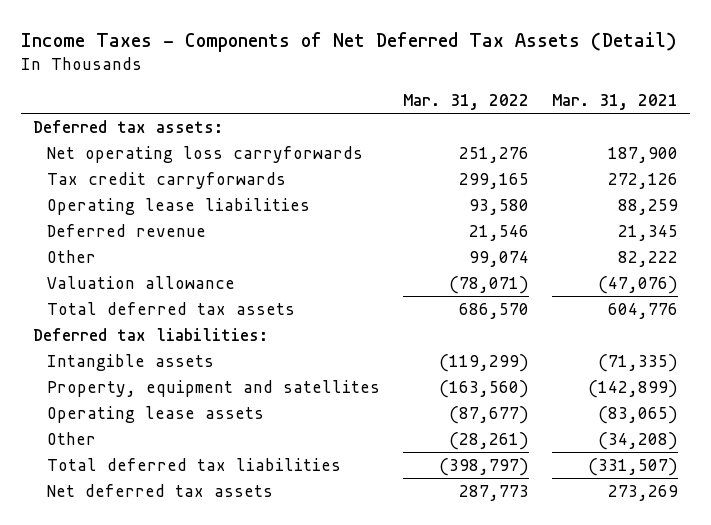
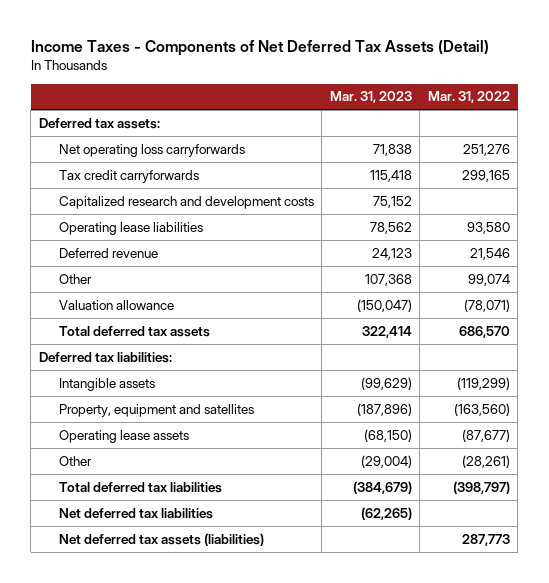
- | Mar. 31, 2022 | Mar. 31, 2021
+ | Mar. 31, 2023 | Mar. 31, 2022
+ Capitalized research and development costs | 75,152 |
- Net deferred tax assets | 287,773 | 273,269
+ Net deferred tax liabilities | (62,265) |
+ Net deferred tax assets (liabilities) | | 287,773

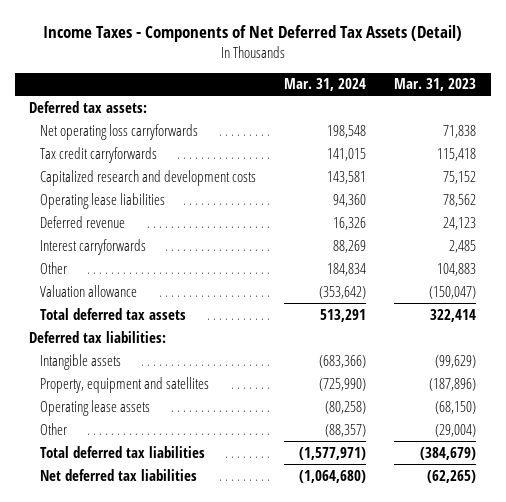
- | Mar. 31, 2023 | Mar. 31, 2022
+ | Mar. 31, 2024 | Mar. 31, 2023
- Other | 107,368 | 99,074
+ Interest carryforwards | 88,269 | 2,485
+ Other | 184,834 | 104,883
- Net deferred tax assets (liabilities) | | 287,773

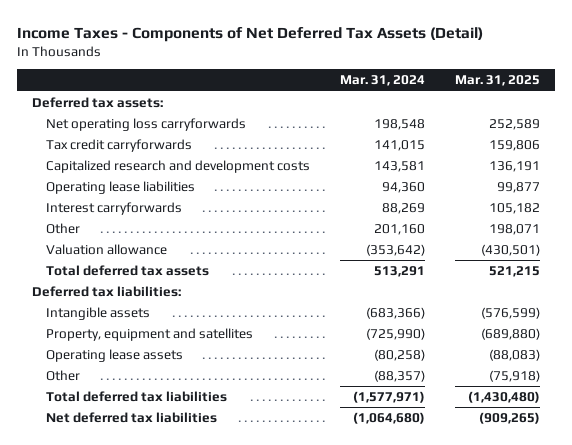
- | Mar. 31, 2024 | Mar. 31, 2023
+ | Mar. 31, 2024 | Mar. 31, 2025
- Deferred revenue | 16,326 | 24,123
- Other | 184,834 | 104,883
+ Other | 201,160 | 198,071

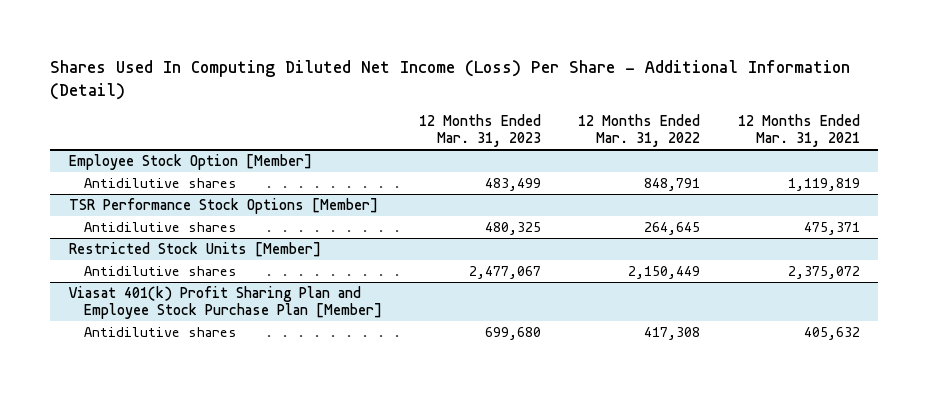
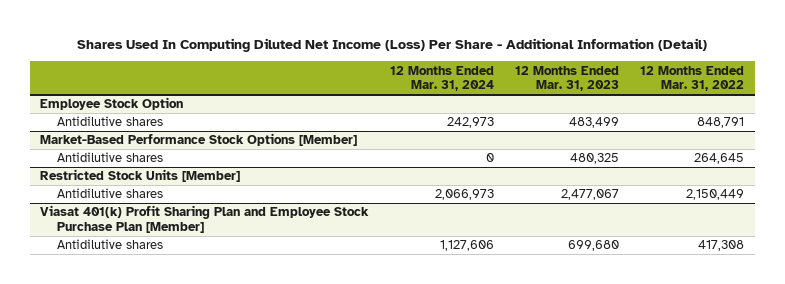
- | 12 Months Ended Mar. 31, 2023 | 12 Months Ended Mar. 31, 2022 | 12 Months Ended Mar. 31, 2021
+ | 12 Months Ended Mar. 31, 2024 | 12 Months Ended Mar. 31, 2023 | 12 Months Ended Mar. 31, 2022
- Employee Stock Option [Member]
+ Employee Stock Option
- TSR Performance Stock Options [Member]
+ Market-Based Performance Stock Options [Member]

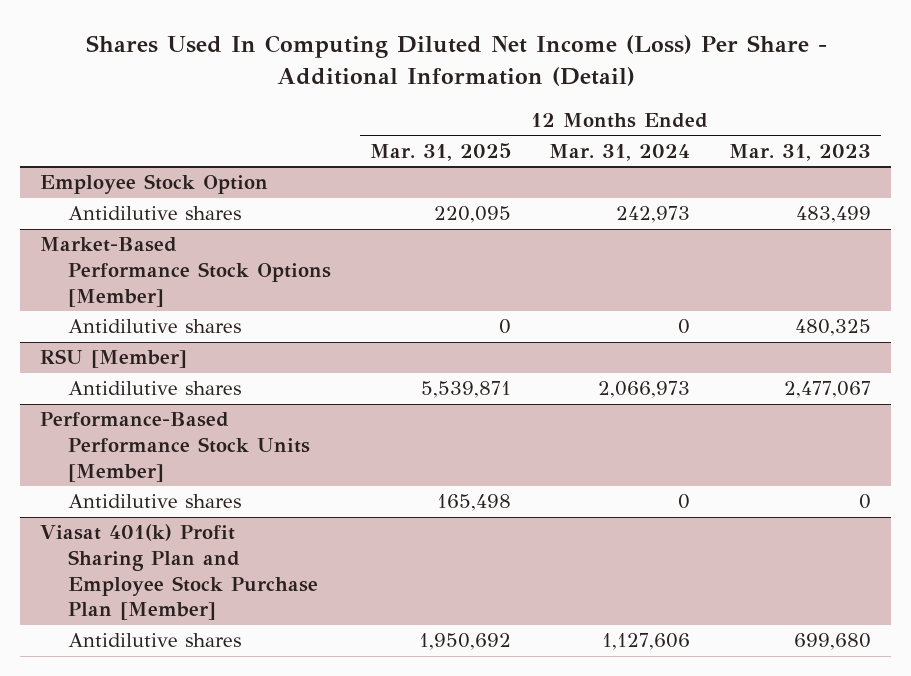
- | 12 Months Ended Mar. 31, 2024 | 12 Months Ended Mar. 31, 2023 | 12 Months Ended Mar. 31, 2022
+ | 12 Months Ended Mar. 31, 2025 | 12 Months Ended Mar. 31, 2024 | 12 Months Ended Mar. 31, 2023
- Restricted Stock Units [Member]
+ RSU [Member]
+ Performance-Based Performance Stock Units [Member]
+ Antidilutive shares | 165,498 | 0 | 0

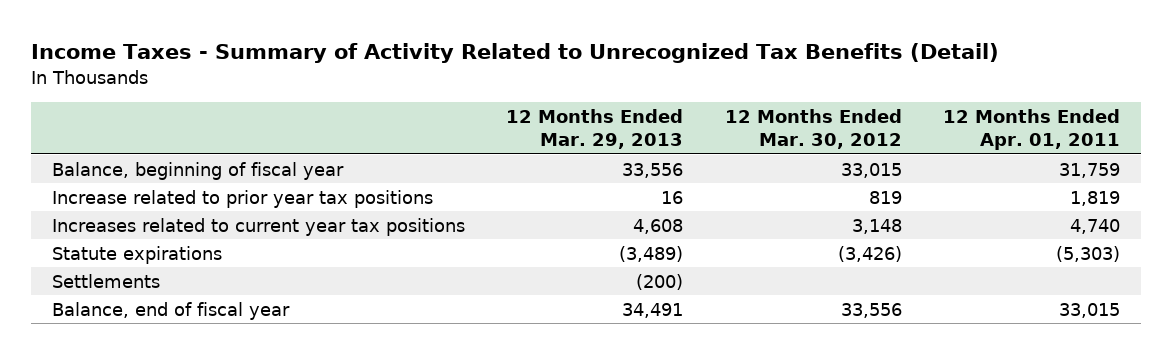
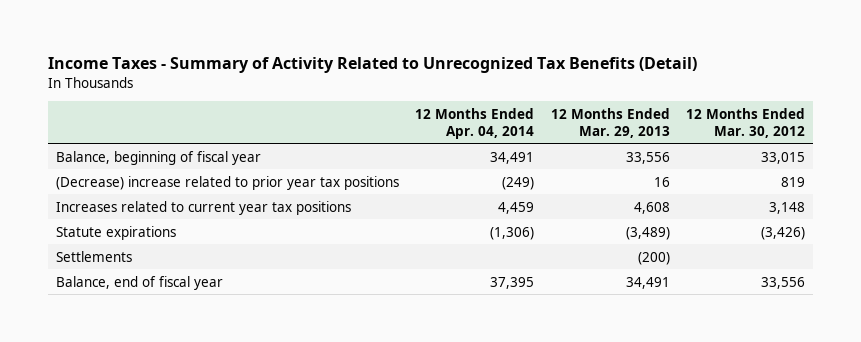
- | 12 Months Ended Mar. 29, 2013 | 12 Months Ended Mar. 30, 2012 | 12 Months Ended Apr. 01, 2011
+ | 12 Months Ended Apr. 04, 2014 | 12 Months Ended Mar. 29, 2013 | 12 Months Ended Mar. 30, 2012
- Increase related to prior year tax positions | 16 | 819 | 1,819
+ (Decrease) increase related to prior year tax positions | (249) | 16 | 819

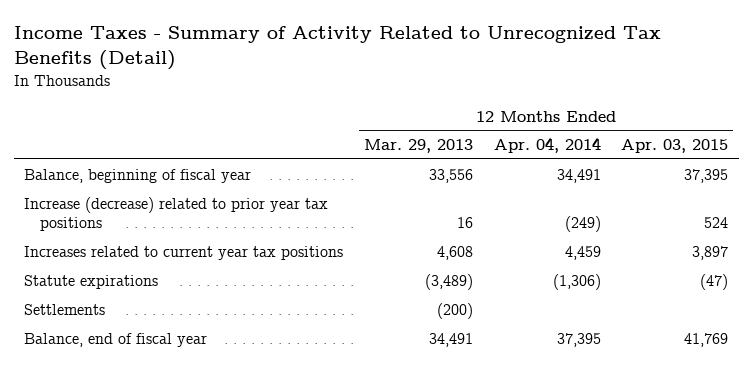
- | 12 Months Ended Apr. 04, 2014 | 12 Months Ended Mar. 29, 2013 | 12 Months Ended Mar. 30, 2012
+ | 12 Months Ended Mar. 29, 2013 | 12 Months Ended Apr. 04, 2014 | 12 Months Ended Apr. 03, 2015
- (Decrease) increase related to prior year tax positions | (249) | 16 | 819
+ Increase (decrease) related to prior year tax positions | 16 | (249) | 524

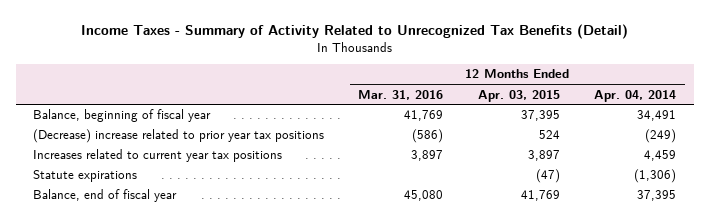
- | 12 Months Ended Mar. 29, 2013 | 12 Months Ended Apr. 04, 2014 | 12 Months Ended Apr. 03, 2015
+ | 12 Months Ended Mar. 31, 2016 | 12 Months Ended Apr. 03, 2015 | 12 Months Ended Apr. 04, 2014
- Increase (decrease) related to prior year tax positions | 16 | (249) | 524
+ (Decrease) increase related to prior year tax positions | (586) | 524 | (249)
- Settlements | (200) | |

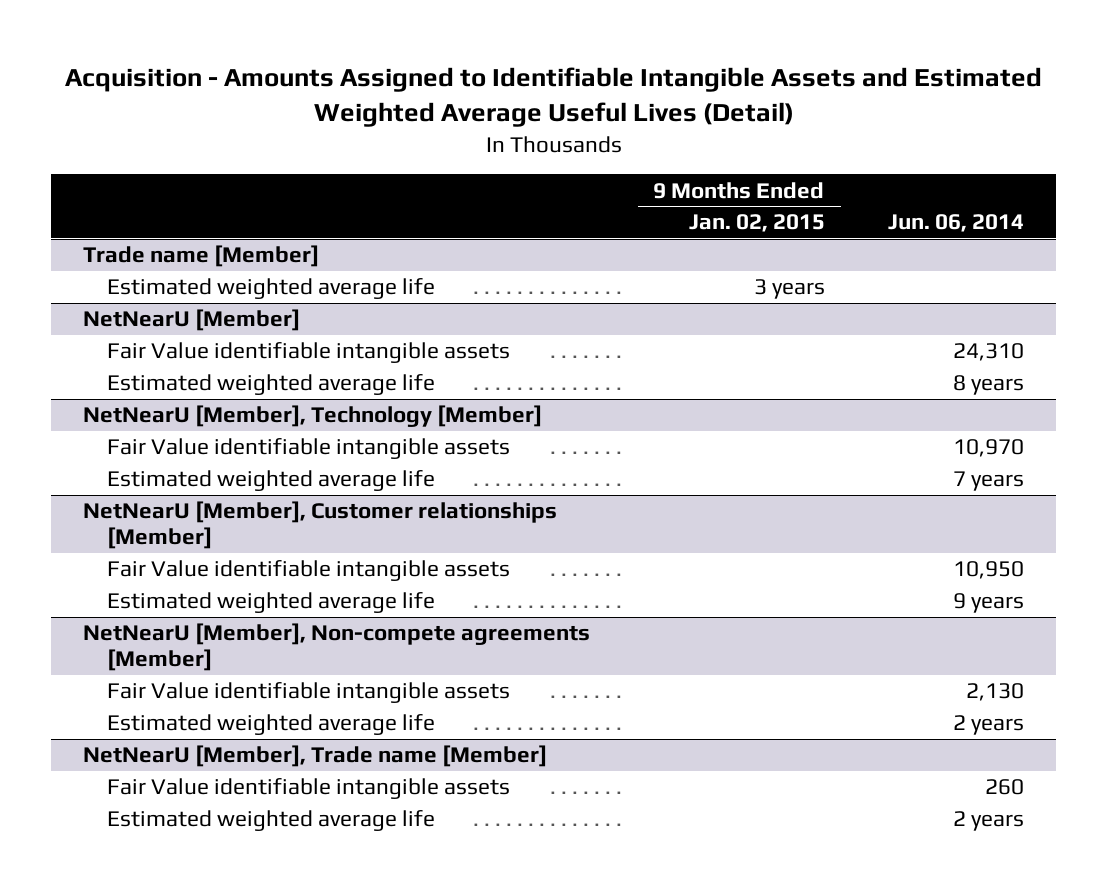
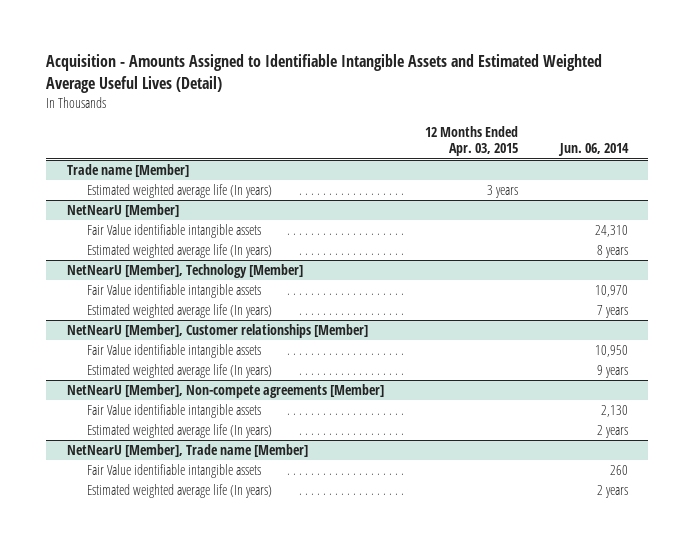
- | 9 Months Ended Jan. 02, 2015 | Jun. 06, 2014
+ | 12 Months Ended Apr. 03, 2015 | Jun. 06, 2014
@ Trade name [Member]
- Estimated weighted average life | 3 years |
+ Estimated weighted average life (In years) | 3 years |
@ NetNearU [Member]
- Estimated weighted average life | | 8 years
+ Estimated weighted average life (In years) | | 8 years
@ NetNearU [Member], Technology [Member]
- Estimated weighted average life | | 7 years
+ Estimated weighted average life (In years) | | 7 years
@ NetNearU [Member], Customer relationships [Member]
- Estimated weighted average life | | 9 years
+ Estimated weighted average life (In years) | | 9 years
@ NetNearU [Member], Non-compete agreements [Member]
- Estimated weighted average life | | 2 years
+ Estimated weighted average life (In years) | | 2 years
@ NetNearU [Member], Trade name [Member]
- Estimated weighted average life | | 2 years
+ Estimated weighted average life (In years) | | 2 years

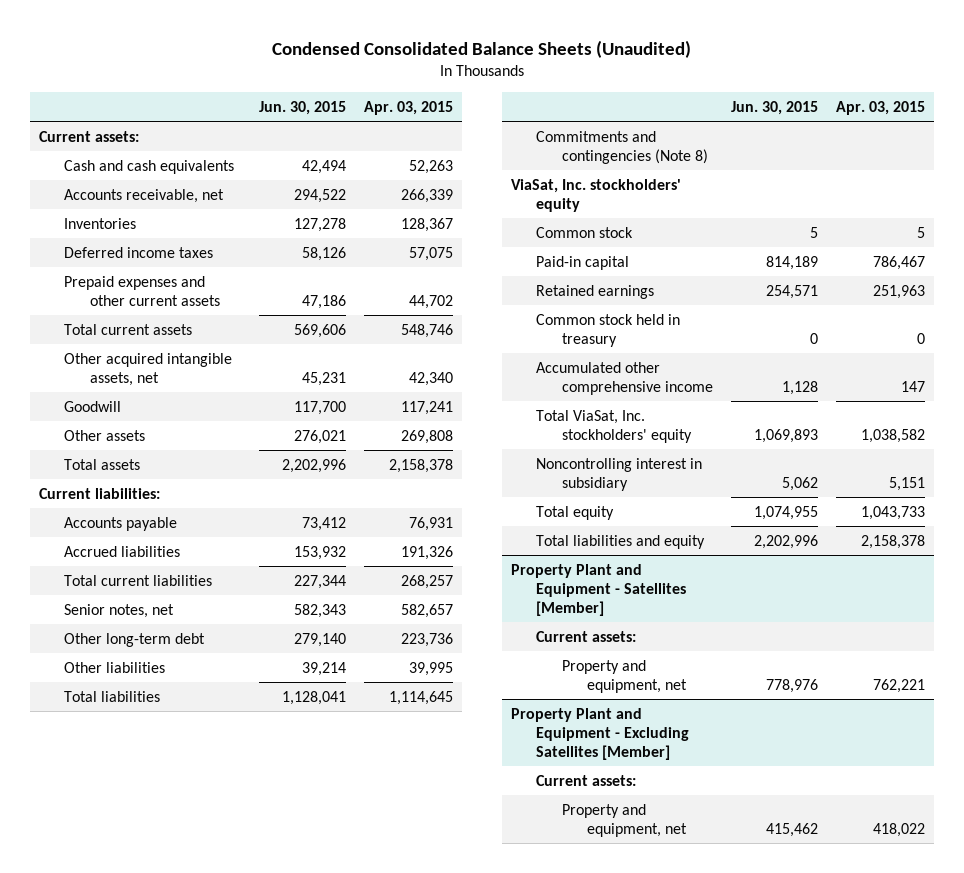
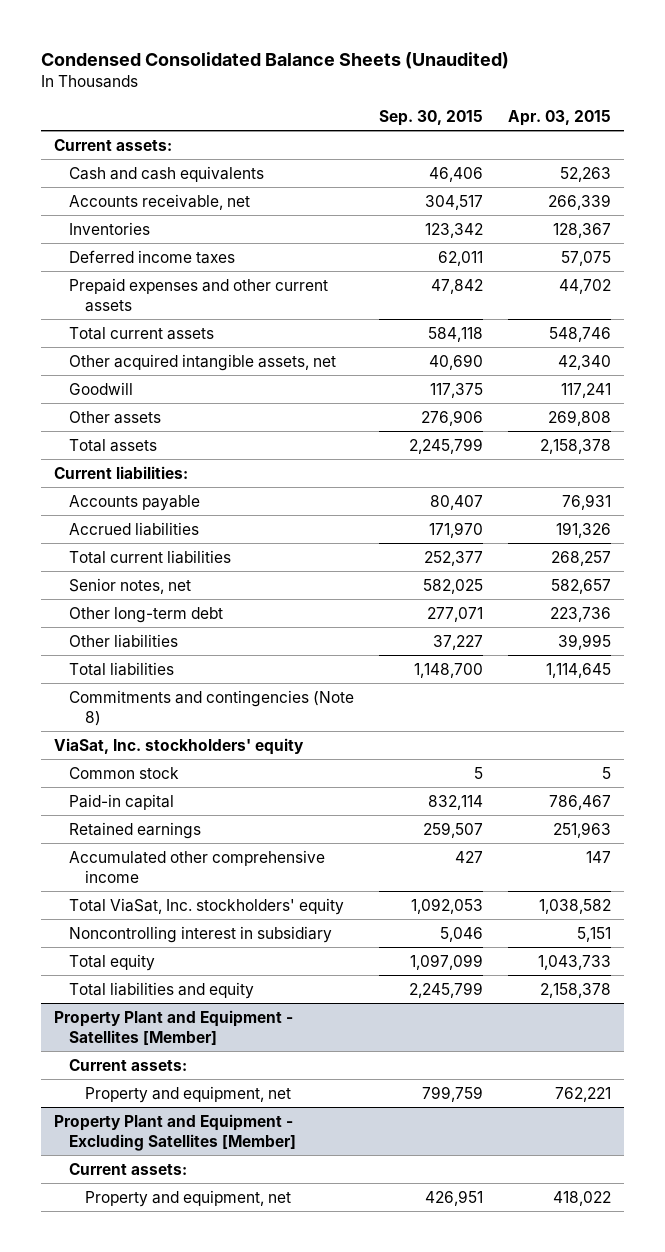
- | Jun. 30, 2015 | Apr. 03, 2015
+ | Sep. 30, 2015 | Apr. 03, 2015
- Common stock held in treasury | 0 | 0

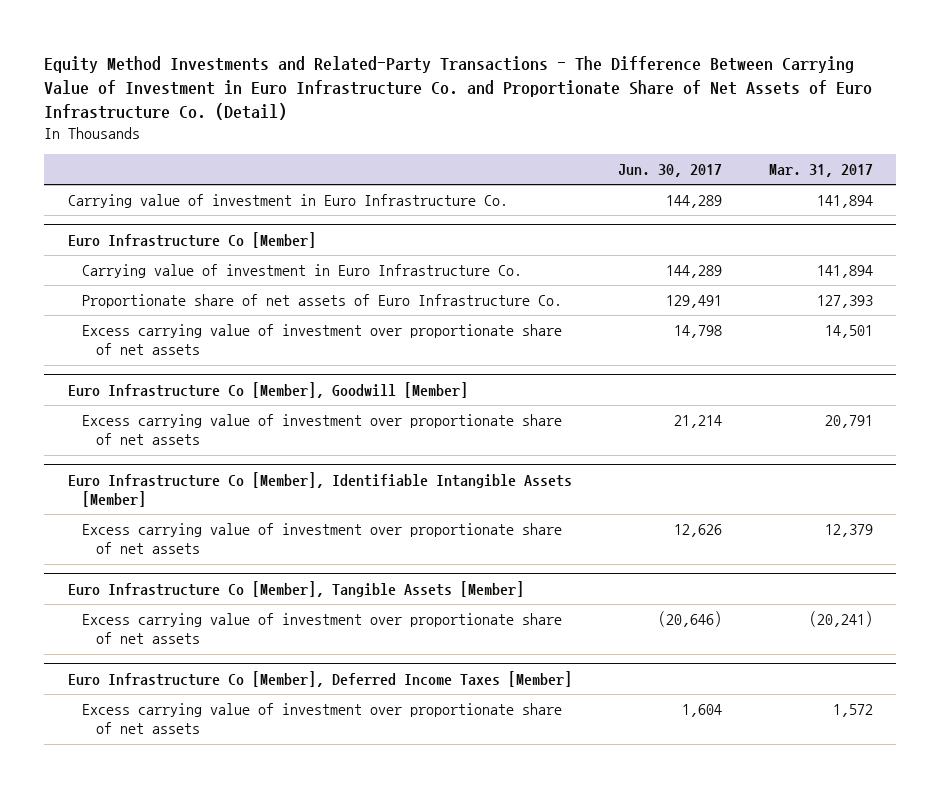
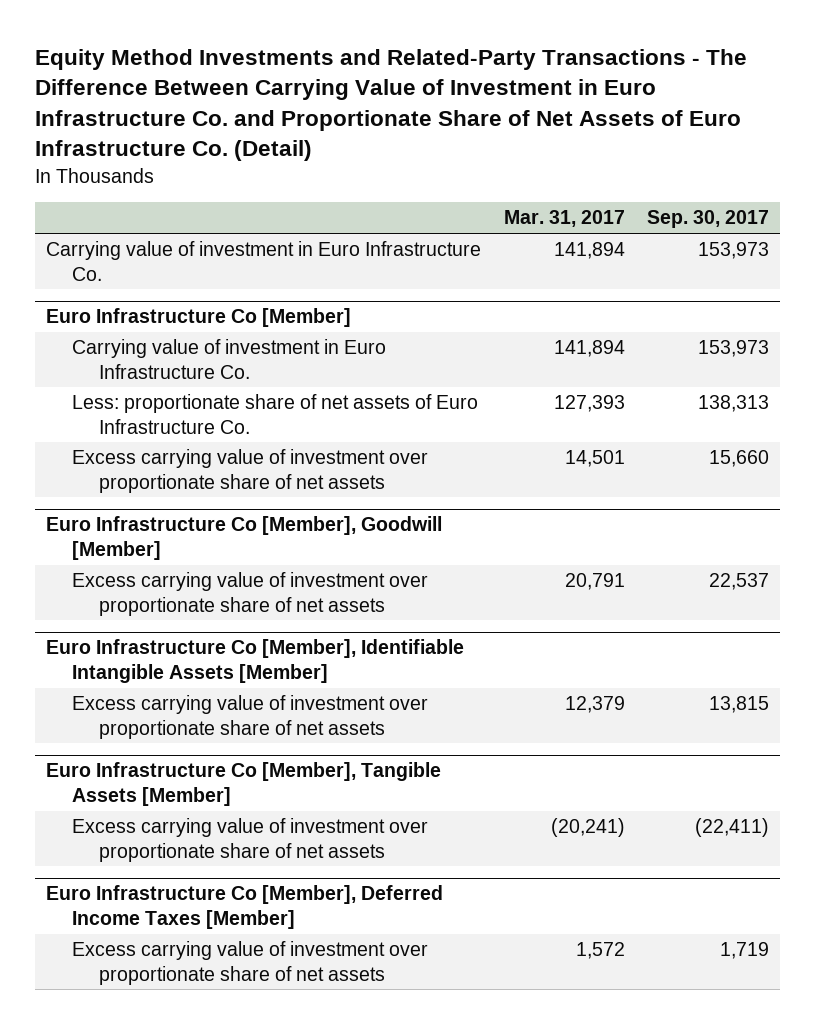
- | Jun. 30, 2017 | Mar. 31, 2017
+ | Mar. 31, 2017 | Sep. 30, 2017
@ Euro Infrastructure Co [Member]
- Proportionate share of net assets of Euro Infrastructure Co. | 129,491 | 127,393
+ Less: proportionate share of net assets of Euro Infrastructure Co. | 127,393 | 138,313

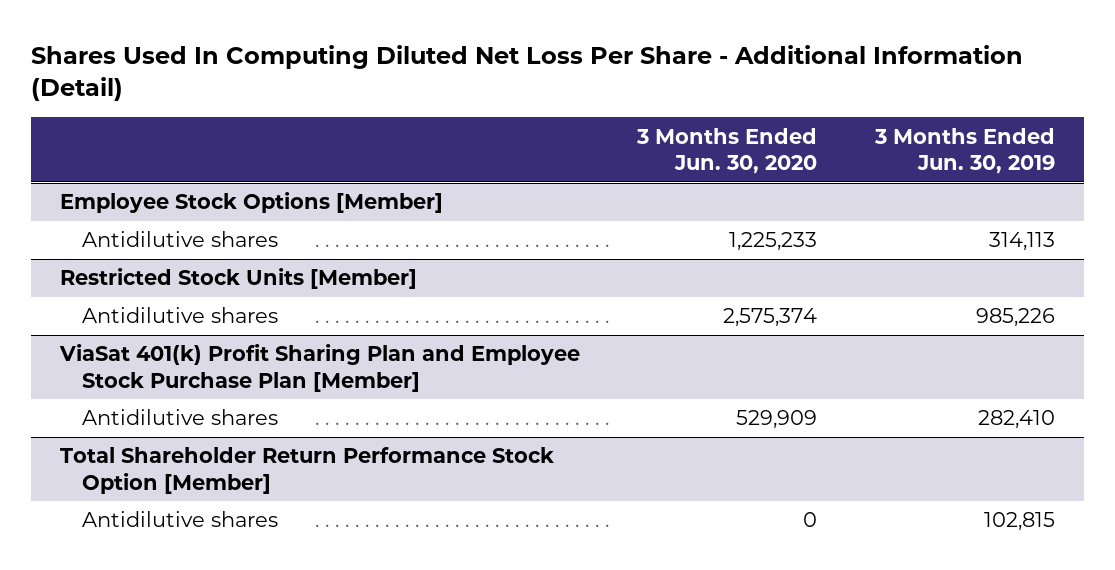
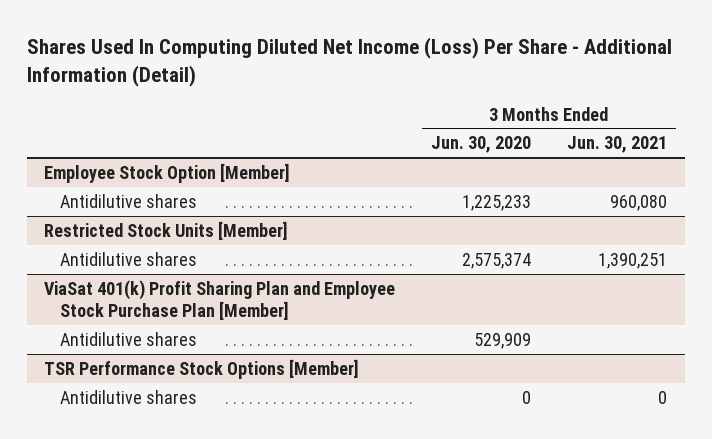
- Shares Used In Computing Diluted Net Loss Per Share - Additional Information (Detail)
+ Shares Used In Computing Diluted Net Income (Loss) Per Share - Additional Information (Detail)
- | 3 Months Ended Jun. 30, 2020 | 3 Months Ended Jun. 30, 2019
+ | 3 Months Ended Jun. 30, 2020 | 3 Months Ended Jun. 30, 2021
- Employee Stock Options [Member]
+ Employee Stock Option [Member]
- Total Shareholder Return Performance Stock Option [Member]
+ TSR Performance Stock Options [Member]

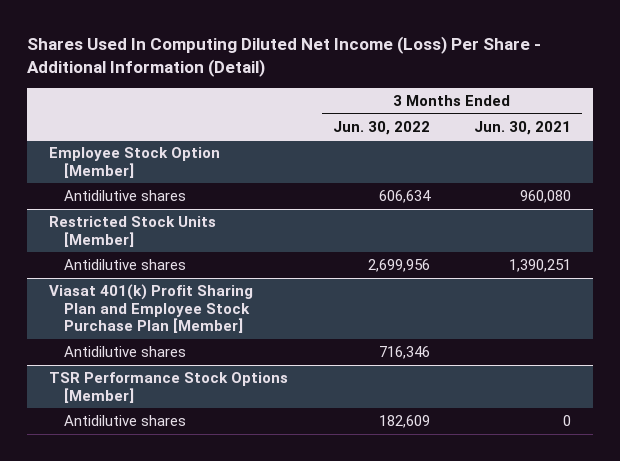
- | 3 Months Ended Jun. 30, 2020 | 3 Months Ended Jun. 30, 2021
+ | 3 Months Ended Jun. 30, 2022 | 3 Months Ended Jun. 30, 2021
- ViaSat 401(k) Profit Sharing Plan and Employee Stock Purchase Plan [Member]
+ Viasat 401(k) Profit Sharing Plan and Employee Stock Purchase Plan [Member]

